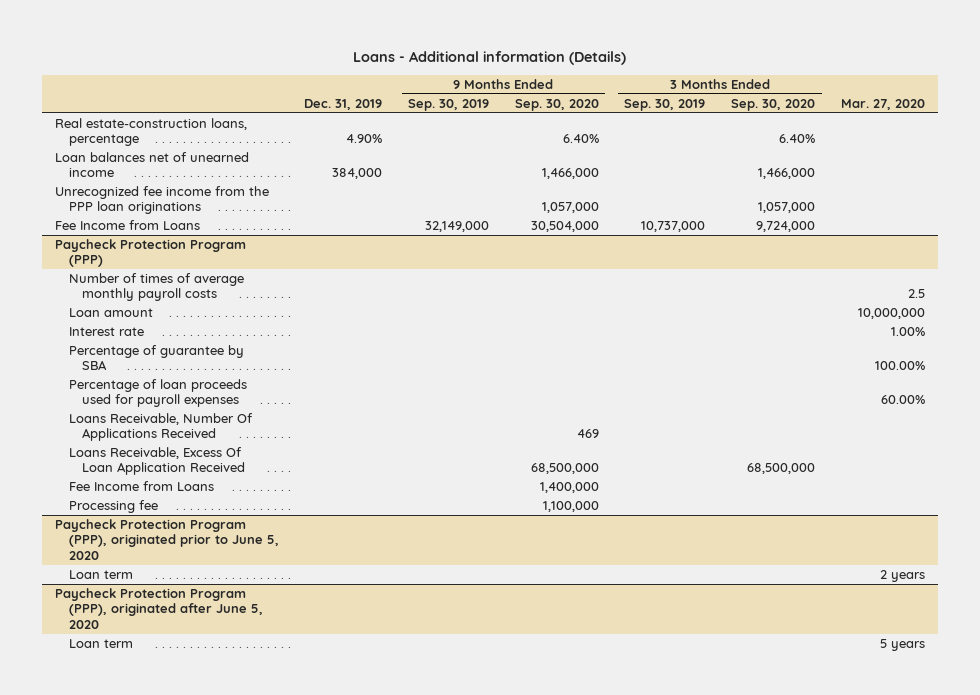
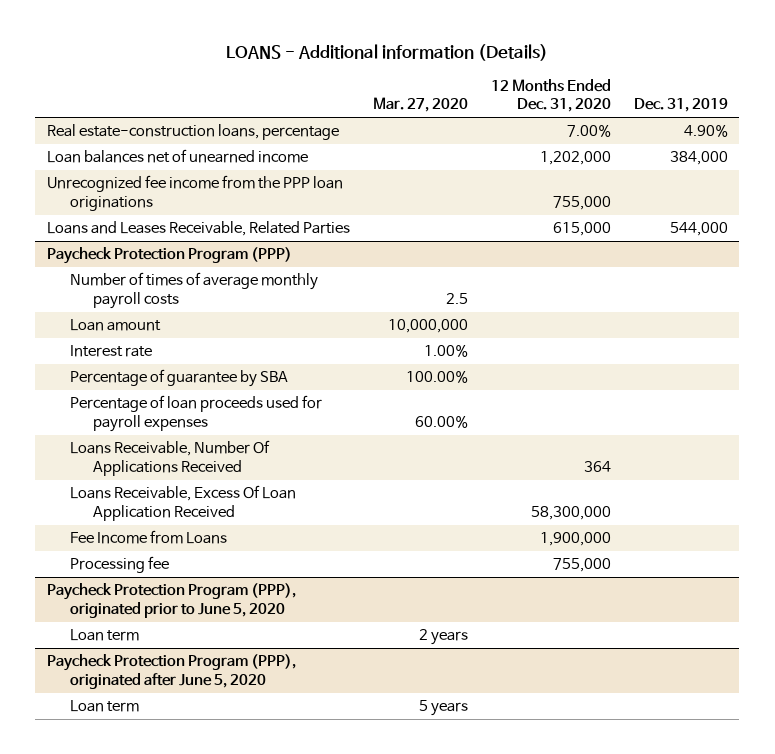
- Loans - Additional information (Details)
+ LOANS - Additional information (Details)
- | Dec. 31, 2019 | 9 Months Ended Sep. 30, 2019 | 9 Months Ended Sep. 30, 2020 | 3 Months Ended Sep. 30, 2019 | 3 Months Ended Sep. 30, 2020 | Mar. 27, 2020
+ | Mar. 27, 2020 | 12 Months Ended Dec. 31, 2020 | Dec. 31, 2019
- Fee Income from Loans | | 32,149,000 | 30,504,000 | 10,737,000 | 9,724,000 |
+ Loans and Leases Receivable, Related Parties | | 615,000 | 544,000

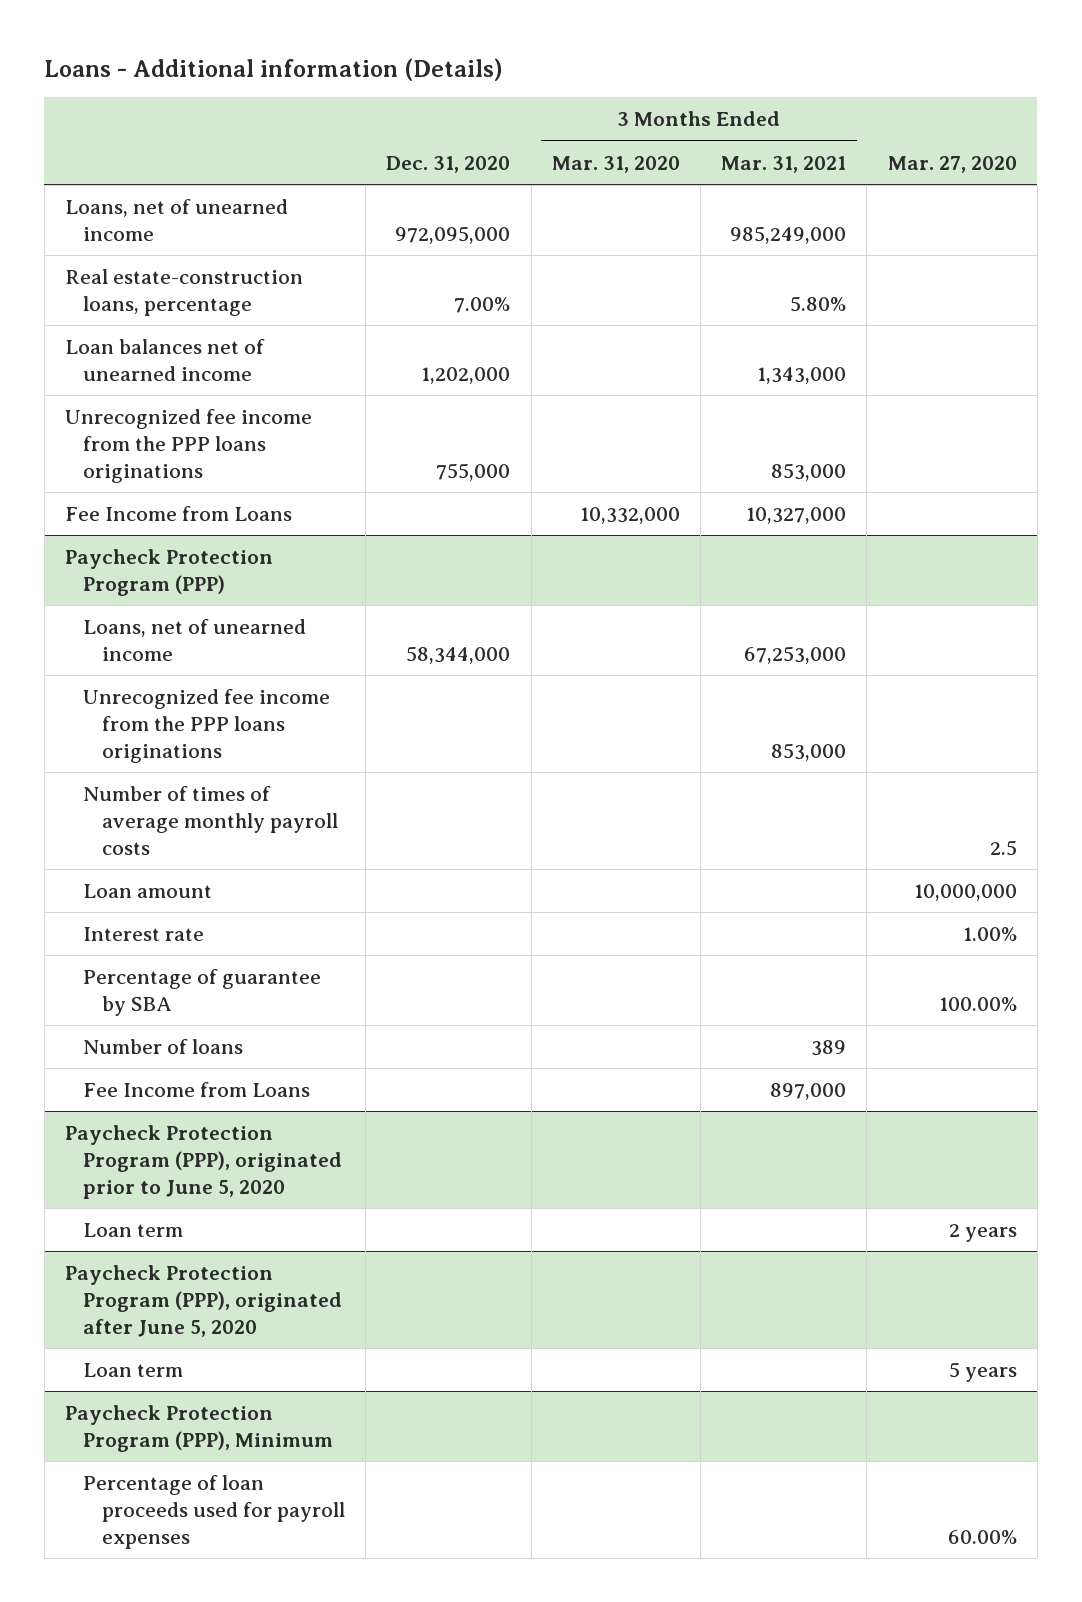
- LOANS - Additional information (Details)
+ Loans - Additional information (Details)
- | Mar. 27, 2020 | 12 Months Ended Dec. 31, 2020 | Dec. 31, 2019
+ | Dec. 31, 2020 | 3 Months Ended Mar. 31, 2020 | 3 Months Ended Mar. 31, 2021 | Mar. 27, 2020
+ Loans, net of unearned income | 972,095,000 | | 985,249,000 |
- Unrecognized fee income from the PPP loan originations | | 755,000 |
- Loans and Leases Receivable, Related Parties | | 615,000 | 544,000
+ Unrecognized fee income from the PPP loans originations | 755,000 | | 853,000 |
+ Fee Income from Loans | | 10,332,000 | 10,327,000 |
@ Paycheck Protection Program (PPP)
+ Loans, net of unearned income | 58,344,000 | | 67,253,000 |
+ Unrecognized fee income from the PPP loans originations | | | 853,000 |
- Percentage of loan proceeds used for payroll expenses | 60.00% | |
- Loans Receivable, Number Of Applications Received | | 364 |
- Loans Receivable, Excess Of Loan Application Received | | 58,300,000 |
+ Number of loans | | | 389 |
- Processing fee | | 755,000 |
+ Paycheck Protection Program (PPP), Minimum
+ Percentage of loan proceeds used for payroll expenses | | | | 60.00%

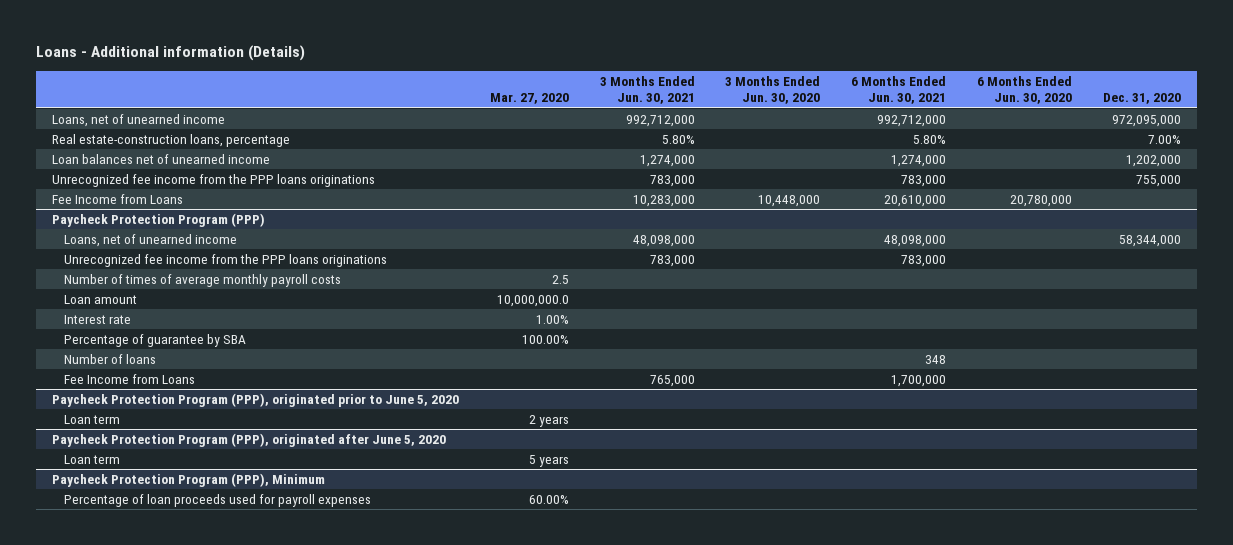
- | Dec. 31, 2020 | 3 Months Ended Mar. 31, 2020 | 3 Months Ended Mar. 31, 2021 | Mar. 27, 2020
+ | Mar. 27, 2020 | 3 Months Ended Jun. 30, 2021 | 3 Months Ended Jun. 30, 2020 | 6 Months Ended Jun. 30, 2021 | 6 Months Ended Jun. 30, 2020 | Dec. 31, 2020
@ Paycheck Protection Program (PPP)
- Loan amount | | | | 10,000,000
+ Loan amount | 10,000,000.0 | | | | |

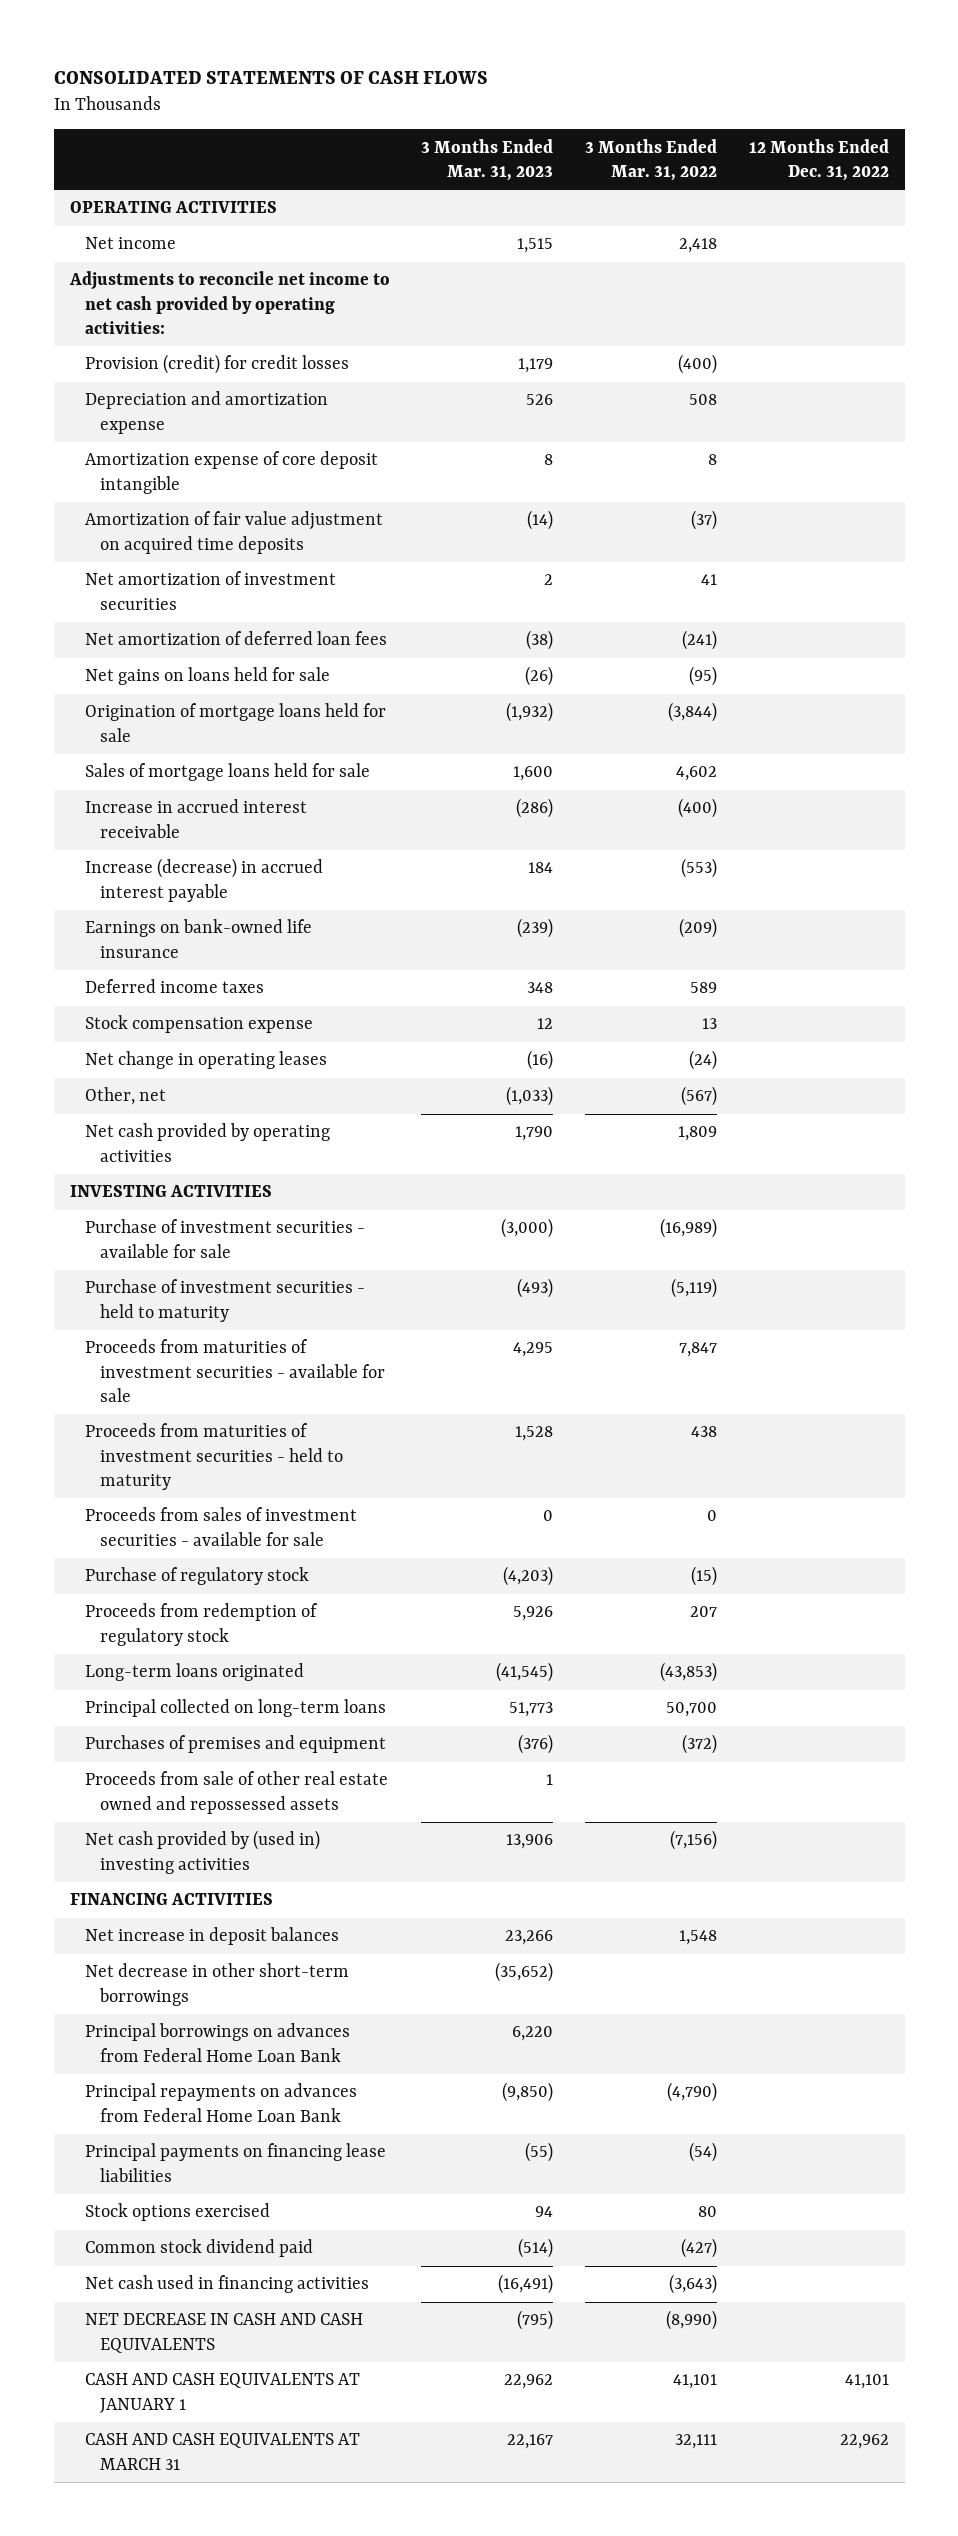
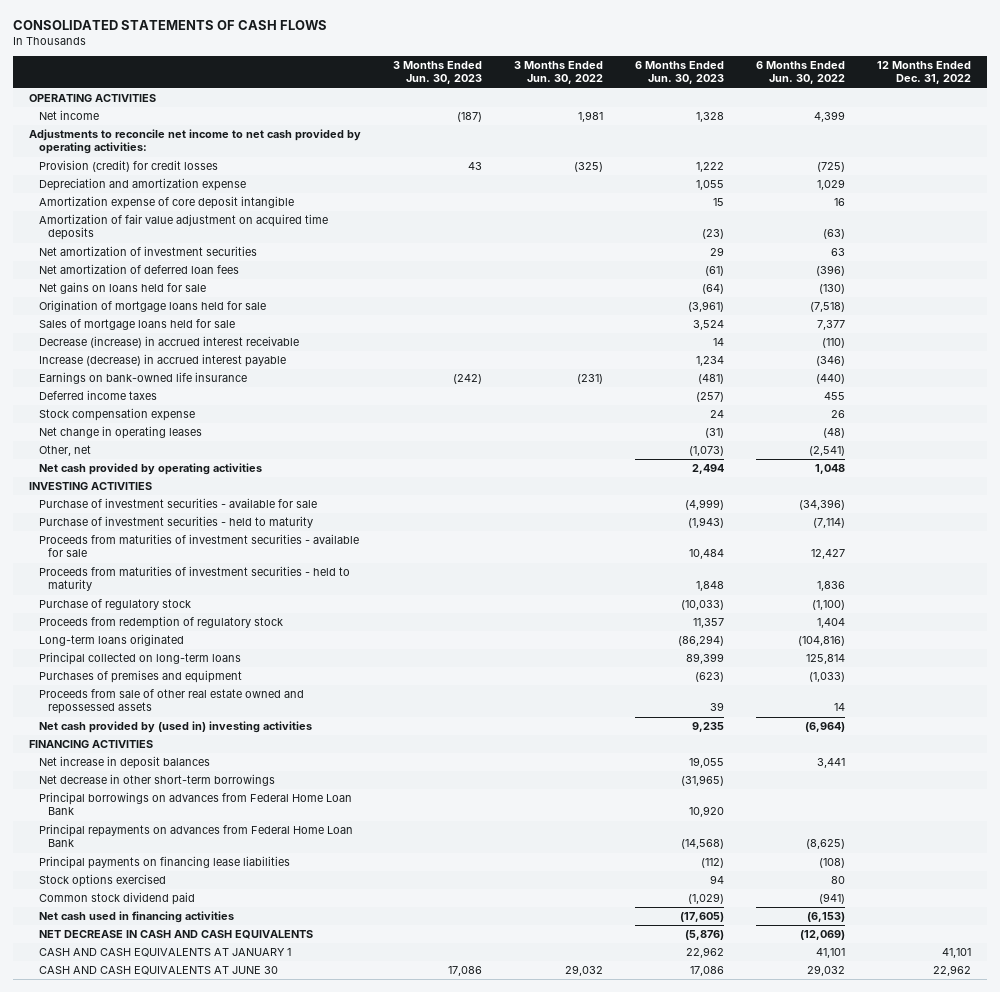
- | 3 Months Ended Mar. 31, 2023 | 3 Months Ended Mar. 31, 2022 | 12 Months Ended Dec. 31, 2022
+ | 3 Months Ended Jun. 30, 2023 | 3 Months Ended Jun. 30, 2022 | 6 Months Ended Jun. 30, 2023 | 6 Months Ended Jun. 30, 2022 | 12 Months Ended Dec. 31, 2022
- Increase in accrued interest receivable | (286) | (400) |
+ Decrease (increase) in accrued interest receivable | | | 14 | (110) |
- Proceeds from sales of investment securities - available for sale | 0 | 0 |
- CASH AND CASH EQUIVALENTS AT MARCH 31 | 22,167 | 32,111 | 22,962
+ CASH AND CASH EQUIVALENTS AT JUNE 30 | 17,086 | 29,032 | 17,086 | 29,032 | 22,962

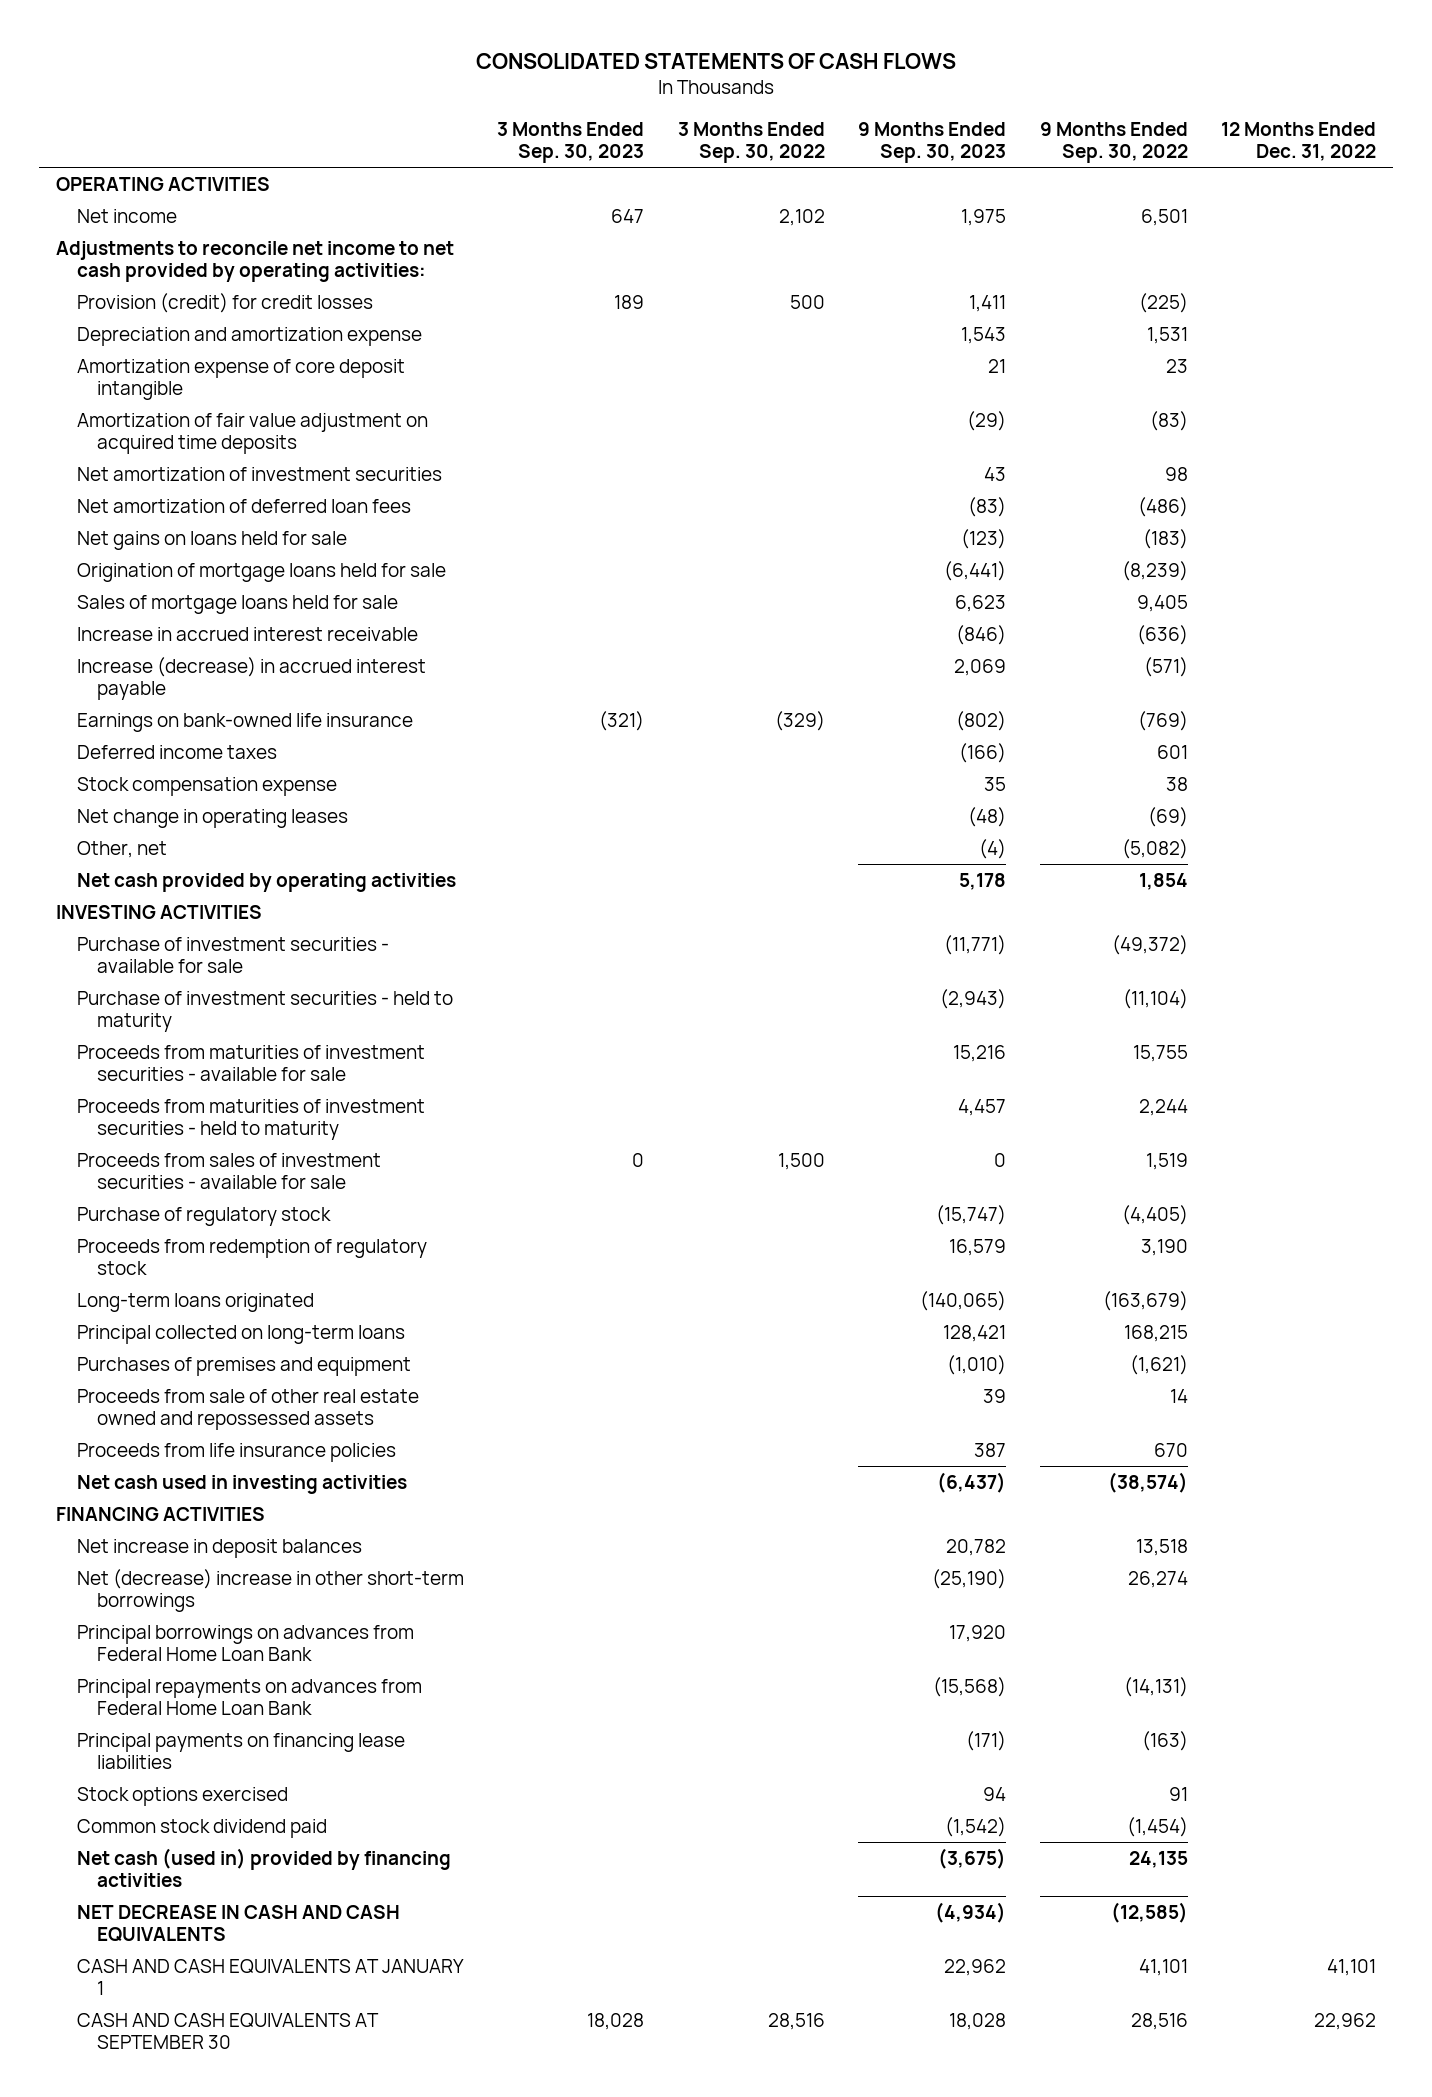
- | 3 Months Ended Jun. 30, 2023 | 3 Months Ended Jun. 30, 2022 | 6 Months Ended Jun. 30, 2023 | 6 Months Ended Jun. 30, 2022 | 12 Months Ended Dec. 31, 2022
+ | 3 Months Ended Sep. 30, 2023 | 3 Months Ended Sep. 30, 2022 | 9 Months Ended Sep. 30, 2023 | 9 Months Ended Sep. 30, 2022 | 12 Months Ended Dec. 31, 2022
- Decrease (increase) in accrued interest receivable | | | 14 | (110) |
+ Increase in accrued interest receivable | | | (846) | (636) |
+ Proceeds from sales of investment securities - available for sale | 0 | 1,500 | 0 | 1,519 |
- Net cash provided by (used in) investing activities | | | 9,235 | (6,964) |
+ Proceeds from life insurance policies | | | 387 | 670 |
+ Net cash used in investing activities | | | (6,437) | (38,574) |
- Net decrease in other short-term borrowings | | | (31,965) | |
+ Net (decrease) increase in other short-term borrowings | | | (25,190) | 26,274 |
- Net cash used in financing activities | | | (17,605) | (6,153) |
+ Net cash (used in) provided by financing activities | | | (3,675) | 24,135 |
- CASH AND CASH EQUIVALENTS AT JUNE 30 | 17,086 | 29,032 | 17,086 | 29,032 | 22,962
+ CASH AND CASH EQUIVALENTS AT SEPTEMBER 30 | 18,028 | 28,516 | 18,028 | 28,516 | 22,962

